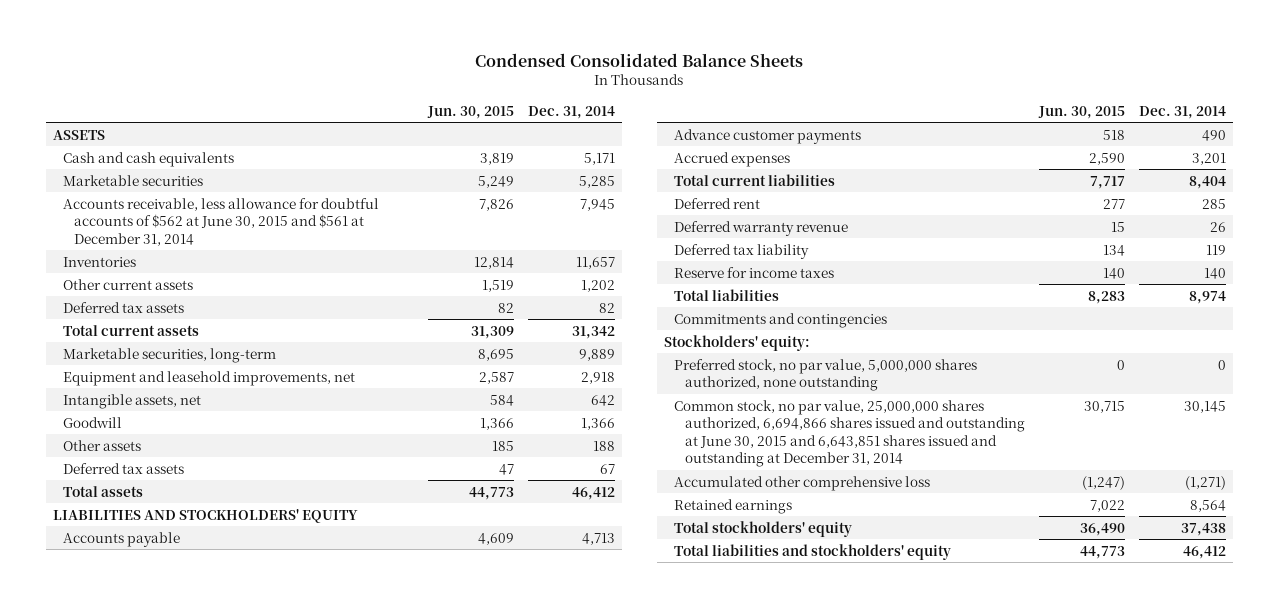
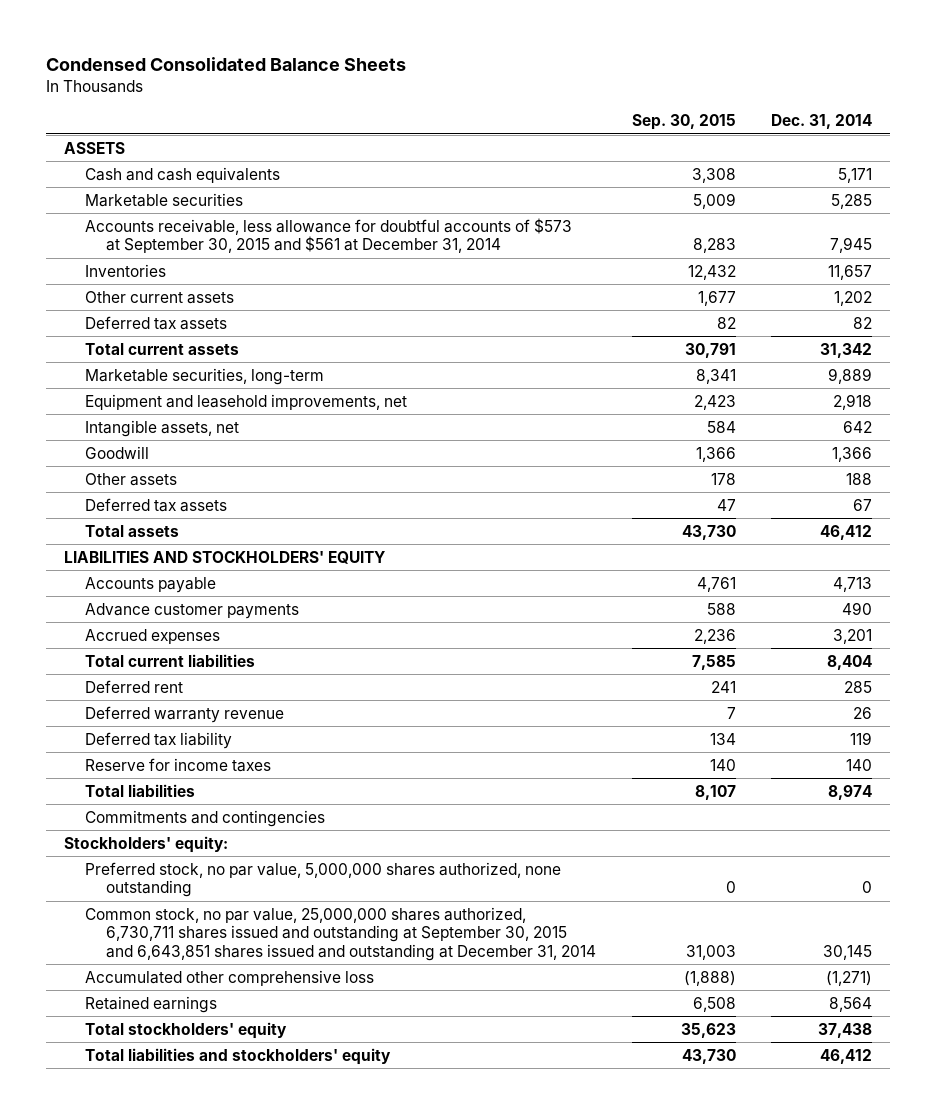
- | Jun. 30, 2015 | Dec. 31, 2014
+ | Sep. 30, 2015 | Dec. 31, 2014
- Accounts receivable, less allowance for doubtful accounts of $562 at June 30, 2015 and $561 at December 31, 2014 | 7,826 | 7,945
+ Accounts receivable, less allowance for doubtful accounts of $573 at September 30, 2015 and $561 at December 31, 2014 | 8,283 | 7,945
- Common stock, no par value, 25,000,000 shares authorized, 6,694,866 shares issued and outstanding at June 30, 2015 and 6,643,851 shares issued and outstanding at December 31, 2014 | 30,715 | 30,145
+ Common stock, no par value, 25,000,000 shares authorized, 6,730,711 shares issued and outstanding at September 30, 2015 and 6,643,851 shares issued and outstanding at December 31, 2014 | 31,003 | 30,145

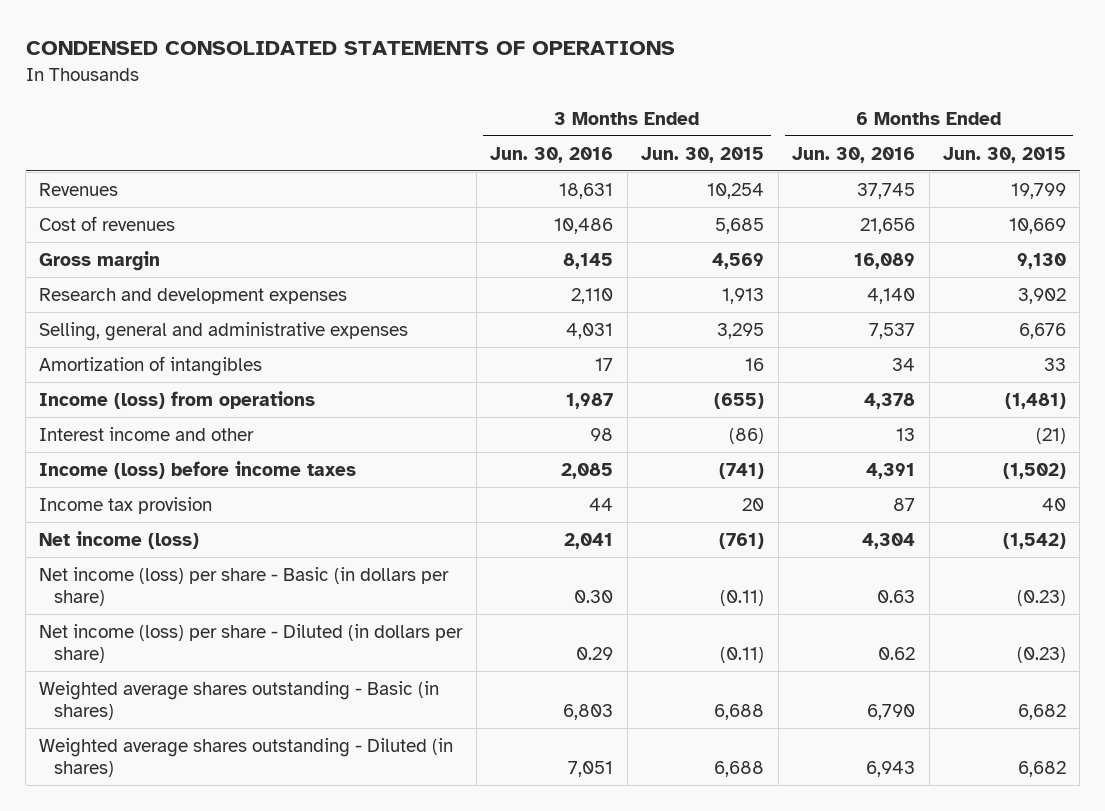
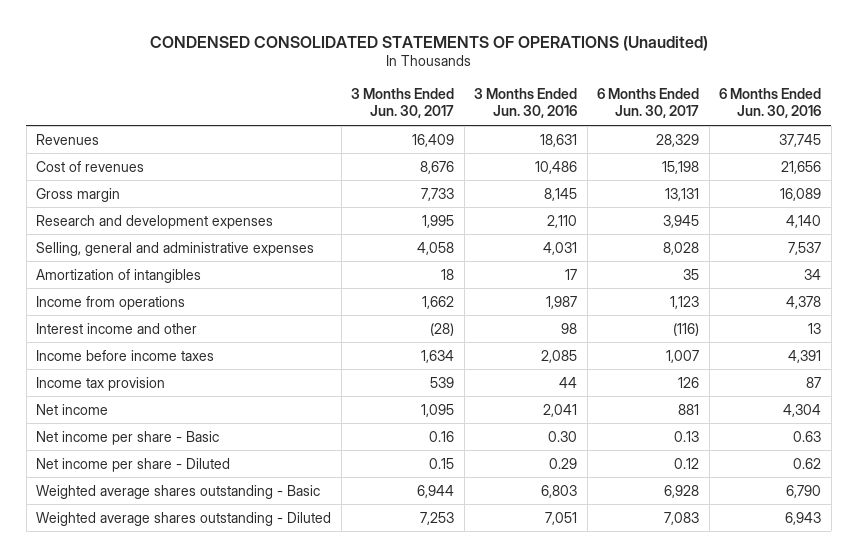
- CONDENSED CONSOLIDATED STATEMENTS OF OPERATIONS
+ CONDENSED CONSOLIDATED STATEMENTS OF OPERATIONS (Unaudited)
- | 3 Months Ended Jun. 30, 2016 | 3 Months Ended Jun. 30, 2015 | 6 Months Ended Jun. 30, 2016 | 6 Months Ended Jun. 30, 2015
+ | 3 Months Ended Jun. 30, 2017 | 3 Months Ended Jun. 30, 2016 | 6 Months Ended Jun. 30, 2017 | 6 Months Ended Jun. 30, 2016
- Income (loss) from operations | 1,987 | (655) | 4,378 | (1,481)
+ Income from operations | 1,662 | 1,987 | 1,123 | 4,378
- Income (loss) before income taxes | 2,085 | (741) | 4,391 | (1,502)
+ Income before income taxes | 1,634 | 2,085 | 1,007 | 4,391
- Net income (loss) | 2,041 | (761) | 4,304 | (1,542)
- Net income (loss) per share - Basic (in dollars per share) | 0.30 | (0.11) | 0.63 | (0.23)
- Net income (loss) per share - Diluted (in dollars per share) | 0.29 | (0.11) | 0.62 | (0.23)
- Weighted average shares outstanding - Basic (in shares) | 6,803 | 6,688 | 6,790 | 6,682
- Weighted average shares outstanding - Diluted (in shares) | 7,051 | 6,688 | 6,943 | 6,682
+ Net income | 1,095 | 2,041 | 881 | 4,304
+ Net income per share - Basic | 0.16 | 0.30 | 0.13 | 0.63
+ Net income per share - Diluted | 0.15 | 0.29 | 0.12 | 0.62
+ Weighted average shares outstanding - Basic | 6,944 | 6,803 | 6,928 | 6,790
+ Weighted average shares outstanding - Diluted | 7,253 | 7,051 | 7,083 | 6,943

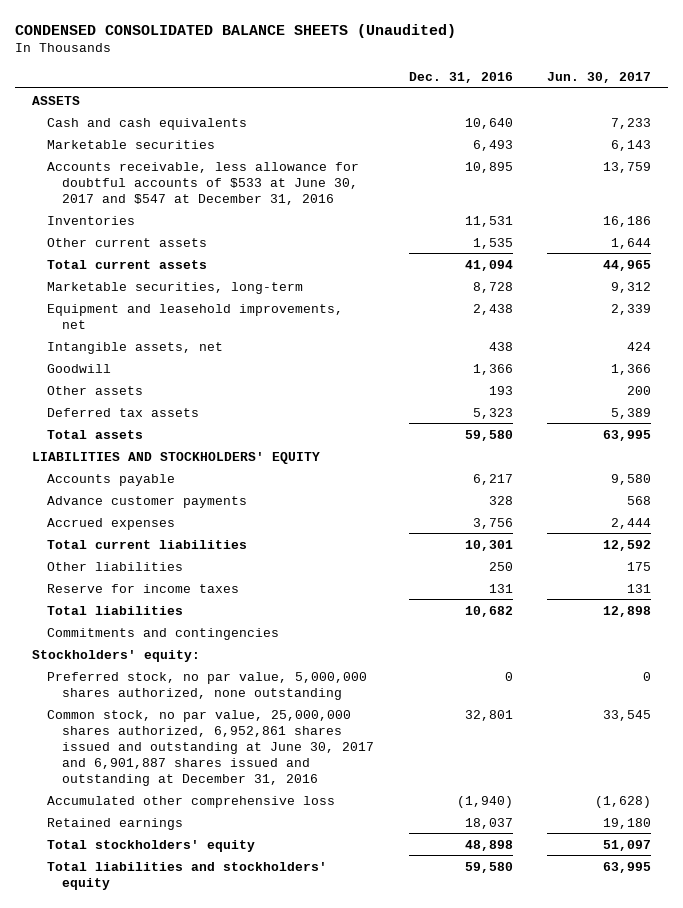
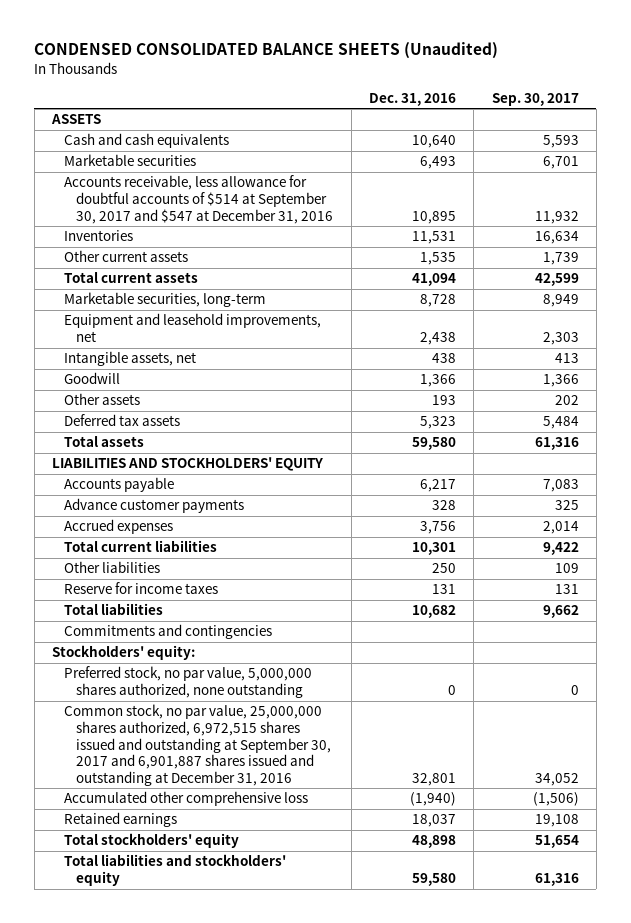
- | Dec. 31, 2016 | Jun. 30, 2017
+ | Dec. 31, 2016 | Sep. 30, 2017
- Accounts receivable, less allowance for doubtful accounts of $533 at June 30, 2017 and $547 at December 31, 2016 | 10,895 | 13,759
+ Accounts receivable, less allowance for doubtful accounts of $514 at September 30, 2017 and $547 at December 31, 2016 | 10,895 | 11,932
- Common stock, no par value, 25,000,000 shares authorized, 6,952,861 shares issued and outstanding at June 30, 2017 and 6,901,887 shares issued and outstanding at December 31, 2016 | 32,801 | 33,545
+ Common stock, no par value, 25,000,000 shares authorized, 6,972,515 shares issued and outstanding at September 30, 2017 and 6,901,887 shares issued and outstanding at December 31, 2016 | 32,801 | 34,052

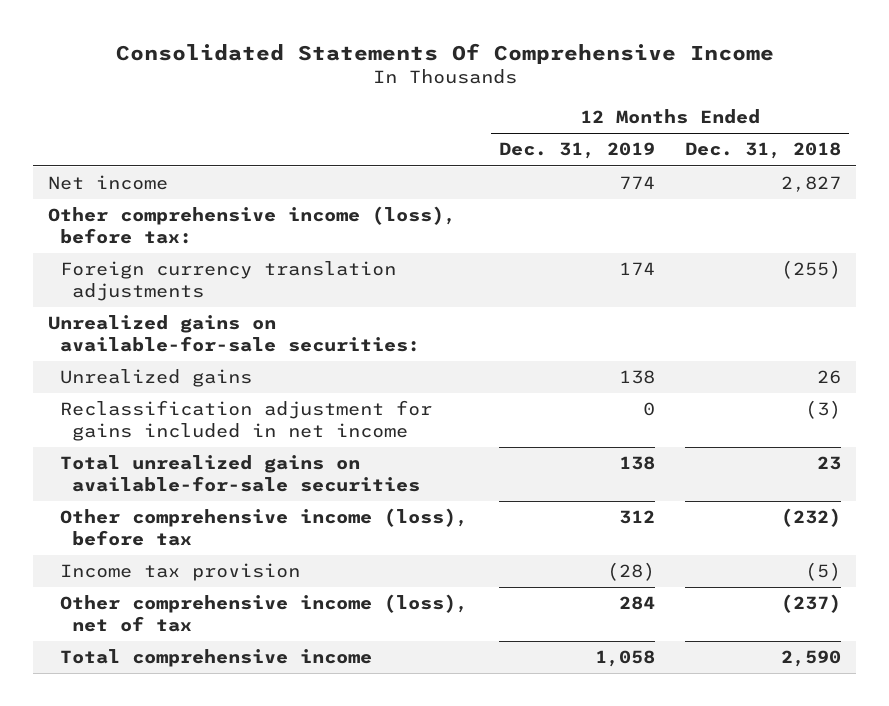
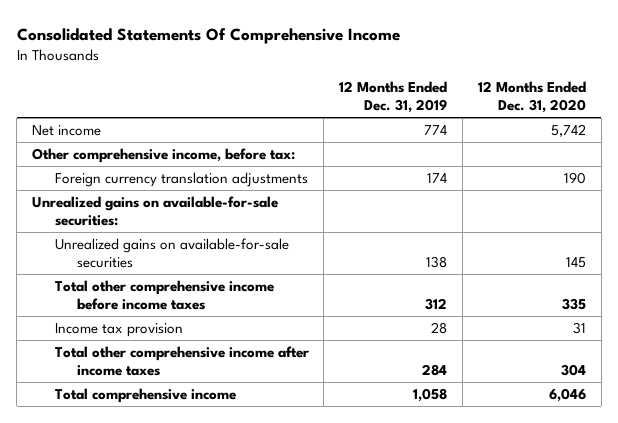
- | 12 Months Ended Dec. 31, 2019 | 12 Months Ended Dec. 31, 2018
+ | 12 Months Ended Dec. 31, 2019 | 12 Months Ended Dec. 31, 2020
- Other comprehensive income (loss), before tax:
+ Other comprehensive income, before tax:
- Unrealized gains | 138 | 26
- Reclassification adjustment for gains included in net income | 0 | (3)
- Total unrealized gains on available-for-sale securities | 138 | 23
- Other comprehensive income (loss), before tax | 312 | (232)
- Income tax provision | (28) | (5)
- Other comprehensive income (loss), net of tax | 284 | (237)
+ Unrealized gains on available-for-sale securities | 138 | 145
+ Total other comprehensive income before income taxes | 312 | 335
+ Income tax provision | 28 | 31
+ Total other comprehensive income after income taxes | 284 | 304

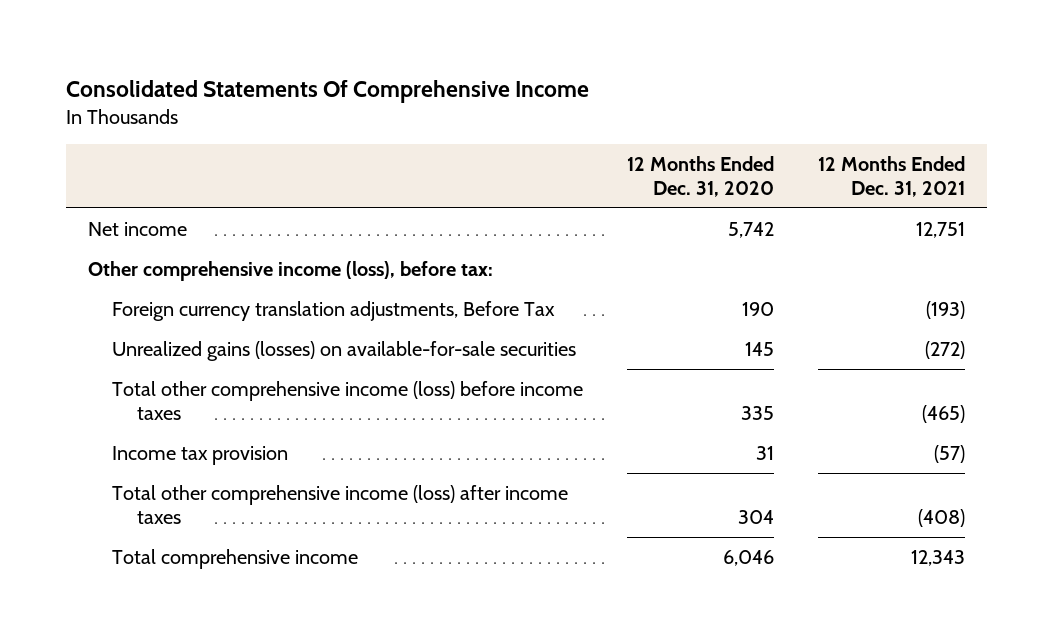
- | 12 Months Ended Dec. 31, 2019 | 12 Months Ended Dec. 31, 2020
+ | 12 Months Ended Dec. 31, 2020 | 12 Months Ended Dec. 31, 2021
- Other comprehensive income, before tax:
- Foreign currency translation adjustments | 174 | 190
- Unrealized gains on available-for-sale securities:
- Unrealized gains on available-for-sale securities | 138 | 145
- Total other comprehensive income before income taxes | 312 | 335
+ Other comprehensive income (loss), before tax:
+ Foreign currency translation adjustments, Before Tax | 190 | (193)
+ Unrealized gains (losses) on available-for-sale securities | 145 | (272)
+ Total other comprehensive income (loss) before income taxes | 335 | (465)
- Total other comprehensive income after income taxes | 284 | 304
+ Total other comprehensive income (loss) after income taxes | 304 | (408)

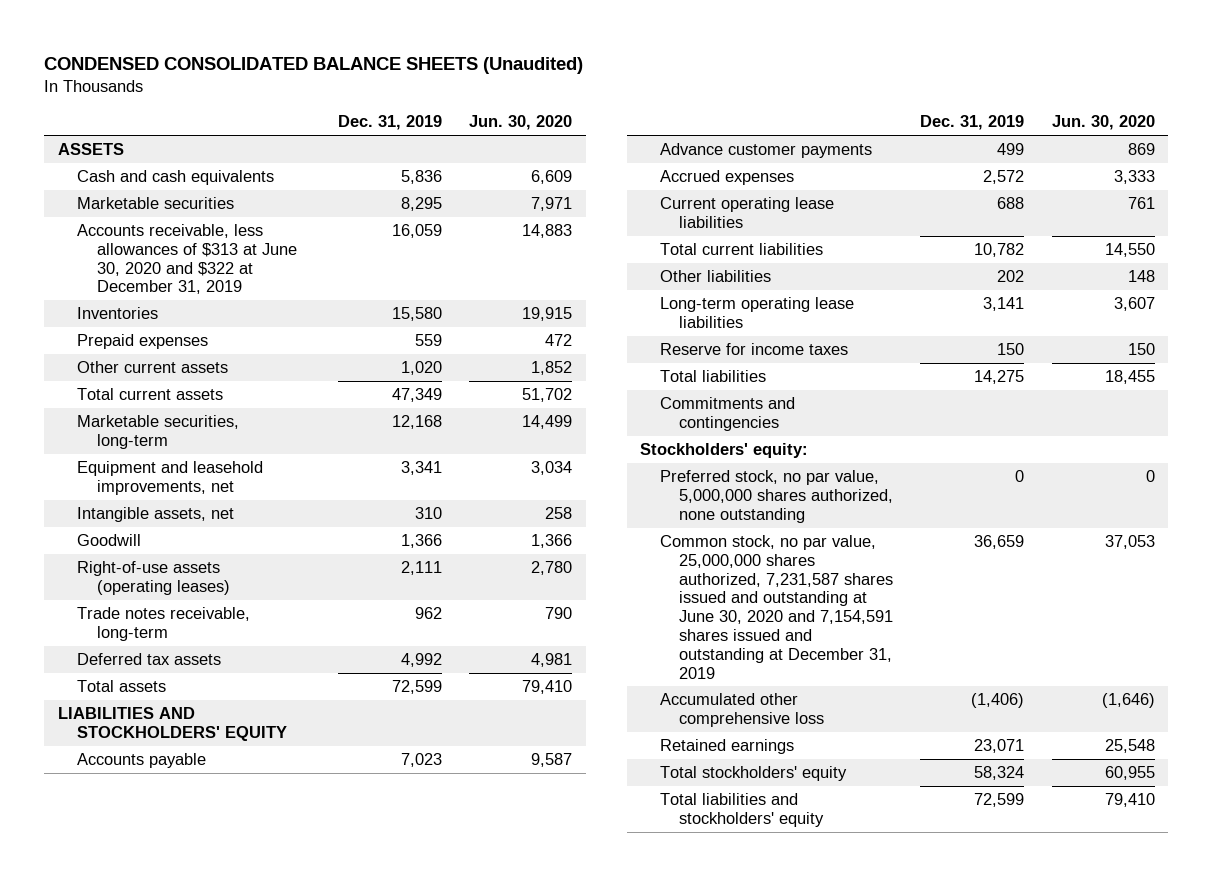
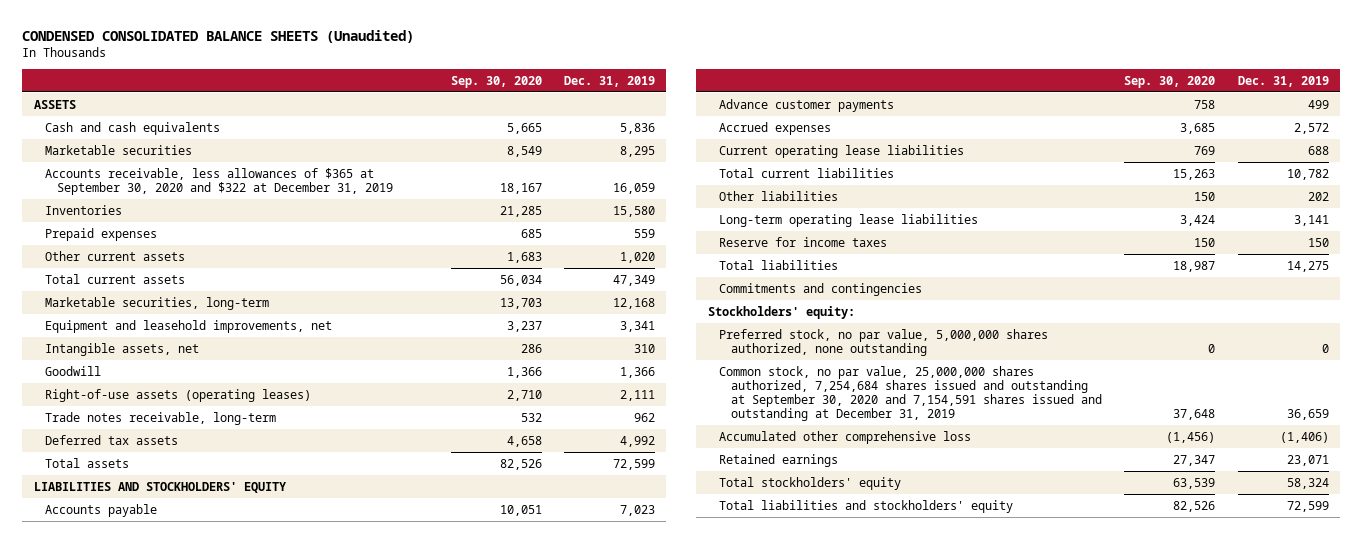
- | Dec. 31, 2019 | Jun. 30, 2020
+ | Sep. 30, 2020 | Dec. 31, 2019
- Accounts receivable, less allowances of $313 at June 30, 2020 and $322 at December 31, 2019 | 16,059 | 14,883
+ Accounts receivable, less allowances of $365 at September 30, 2020 and $322 at December 31, 2019 | 18,167 | 16,059
- Common stock, no par value, 25,000,000 shares authorized, 7,231,587 shares issued and outstanding at June 30, 2020 and 7,154,591 shares issued and outstanding at December 31, 2019 | 36,659 | 37,053
+ Common stock, no par value, 25,000,000 shares authorized, 7,254,684 shares issued and outstanding at September 30, 2020 and 7,154,591 shares issued and outstanding at December 31, 2019 | 37,648 | 36,659

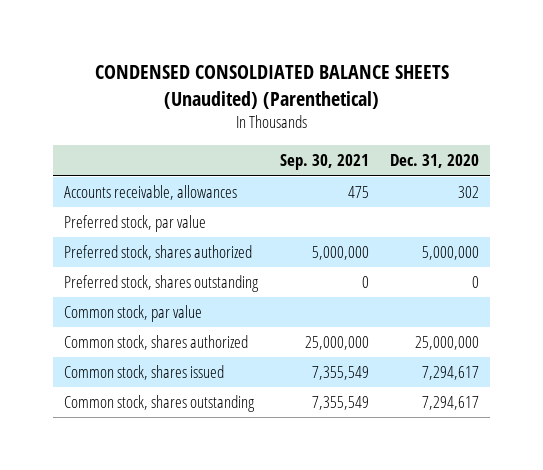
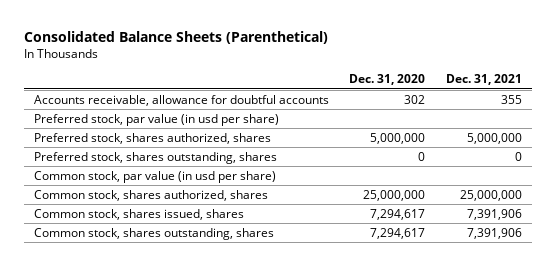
- CONDENSED CONSOLDIATED BALANCE SHEETS (Unaudited) (Parenthetical)
+ Consolidated Balance Sheets (Parenthetical)
- | Sep. 30, 2021 | Dec. 31, 2020
+ | Dec. 31, 2020 | Dec. 31, 2021
- Accounts receivable, allowances | 475 | 302
- Preferred stock, par value
- Preferred stock, shares authorized | 5,000,000 | 5,000,000
- Preferred stock, shares outstanding | 0 | 0
- Common stock, par value
- Common stock, shares authorized | 25,000,000 | 25,000,000
- Common stock, shares issued | 7,355,549 | 7,294,617
- Common stock, shares outstanding | 7,355,549 | 7,294,617
+ Accounts receivable, allowance for doubtful accounts | 302 | 355
+ Preferred stock, par value (in usd per share)
+ Preferred stock, shares authorized, shares | 5,000,000 | 5,000,000
+ Preferred stock, shares outstanding, shares | 0 | 0
+ Common stock, par value (in usd per share)
+ Common stock, shares authorized, shares | 25,000,000 | 25,000,000
+ Common stock, shares issued, shares | 7,294,617 | 7,391,906
+ Common stock, shares outstanding, shares | 7,294,617 | 7,391,906

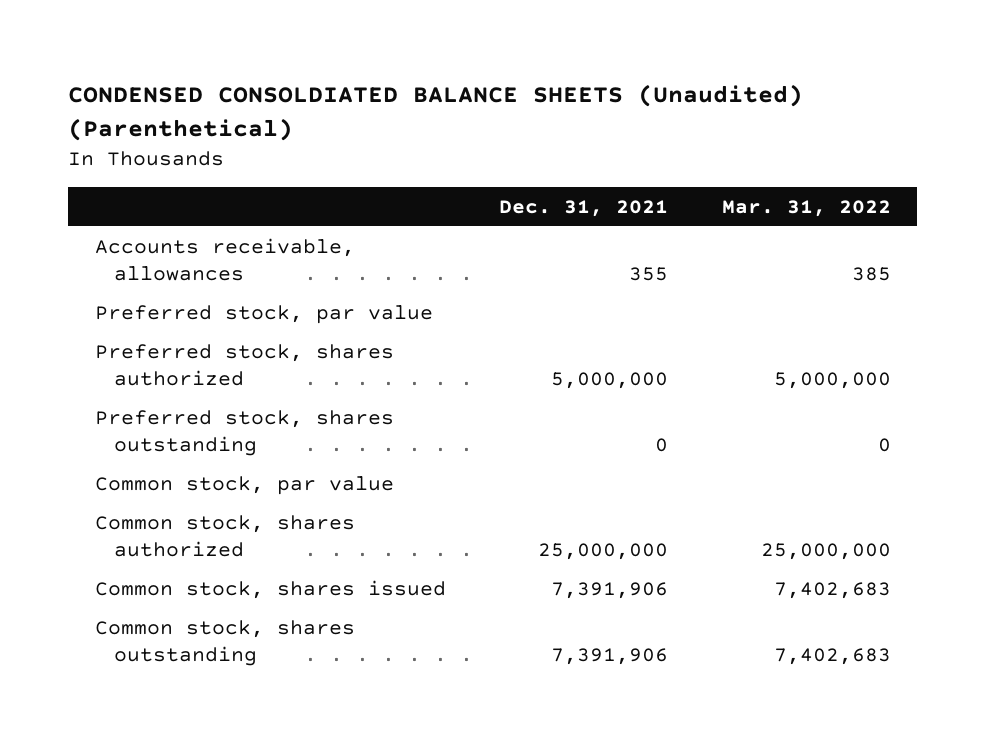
- Consolidated Balance Sheets (Parenthetical)
+ CONDENSED CONSOLDIATED BALANCE SHEETS (Unaudited) (Parenthetical)
- | Dec. 31, 2020 | Dec. 31, 2021
+ | Dec. 31, 2021 | Mar. 31, 2022
- Accounts receivable, allowance for doubtful accounts | 302 | 355
- Preferred stock, par value (in usd per share)
- Preferred stock, shares authorized, shares | 5,000,000 | 5,000,000
- Preferred stock, shares outstanding, shares | 0 | 0
- Common stock, par value (in usd per share)
- Common stock, shares authorized, shares | 25,000,000 | 25,000,000
- Common stock, shares issued, shares | 7,294,617 | 7,391,906
- Common stock, shares outstanding, shares | 7,294,617 | 7,391,906
+ Accounts receivable, allowances | 355 | 385
+ Preferred stock, par value
+ Preferred stock, shares authorized | 5,000,000 | 5,000,000
+ Preferred stock, shares outstanding | 0 | 0
+ Common stock, par value
+ Common stock, shares authorized | 25,000,000 | 25,000,000
+ Common stock, shares issued | 7,391,906 | 7,402,683
+ Common stock, shares outstanding | 7,391,906 | 7,402,683

